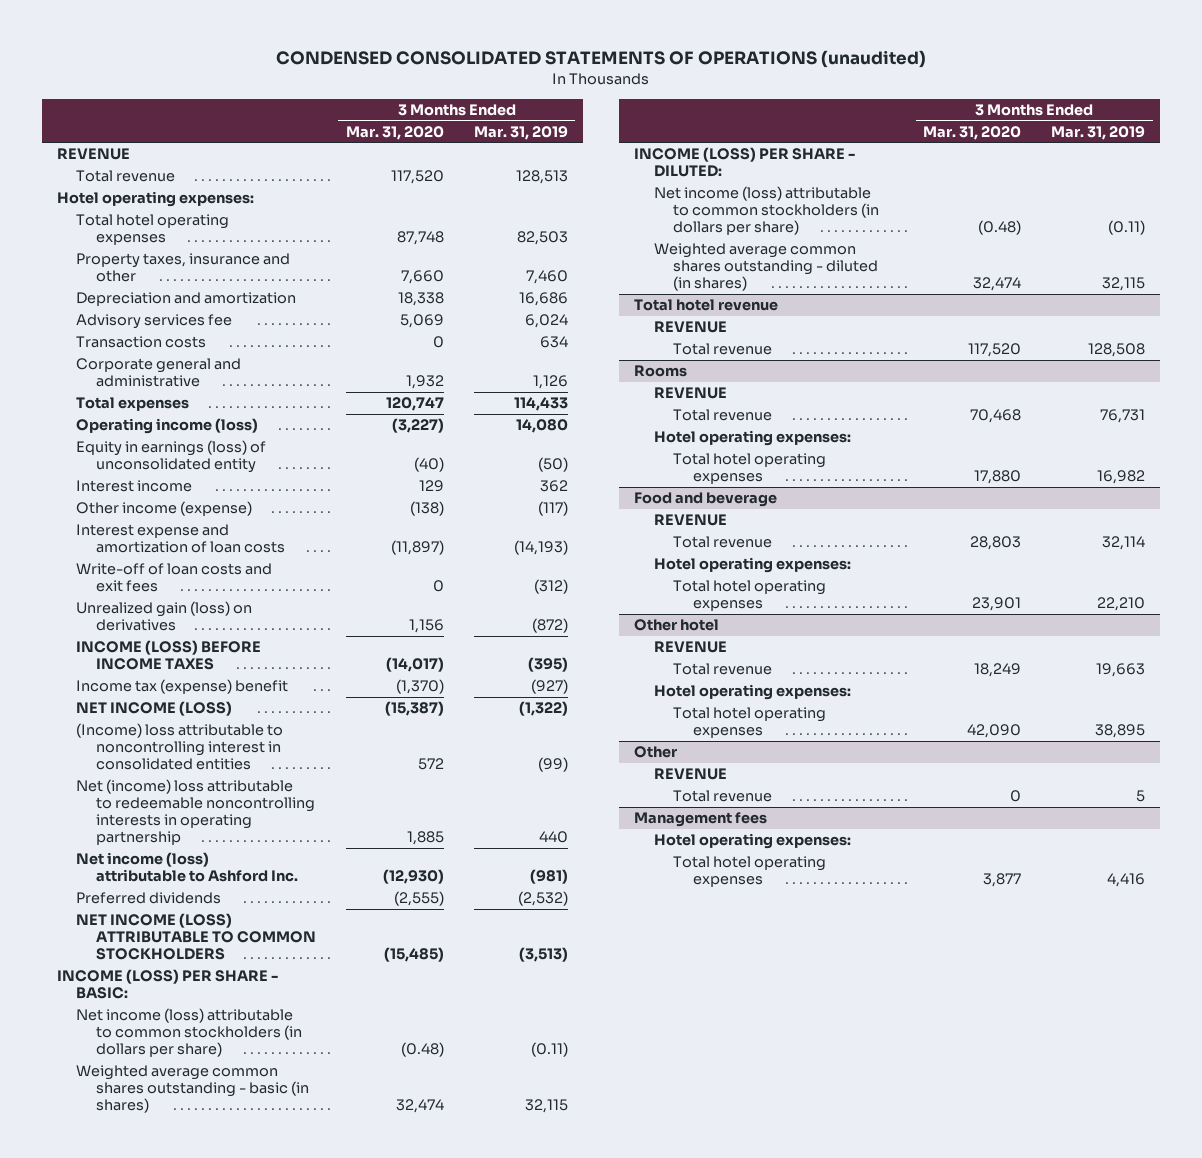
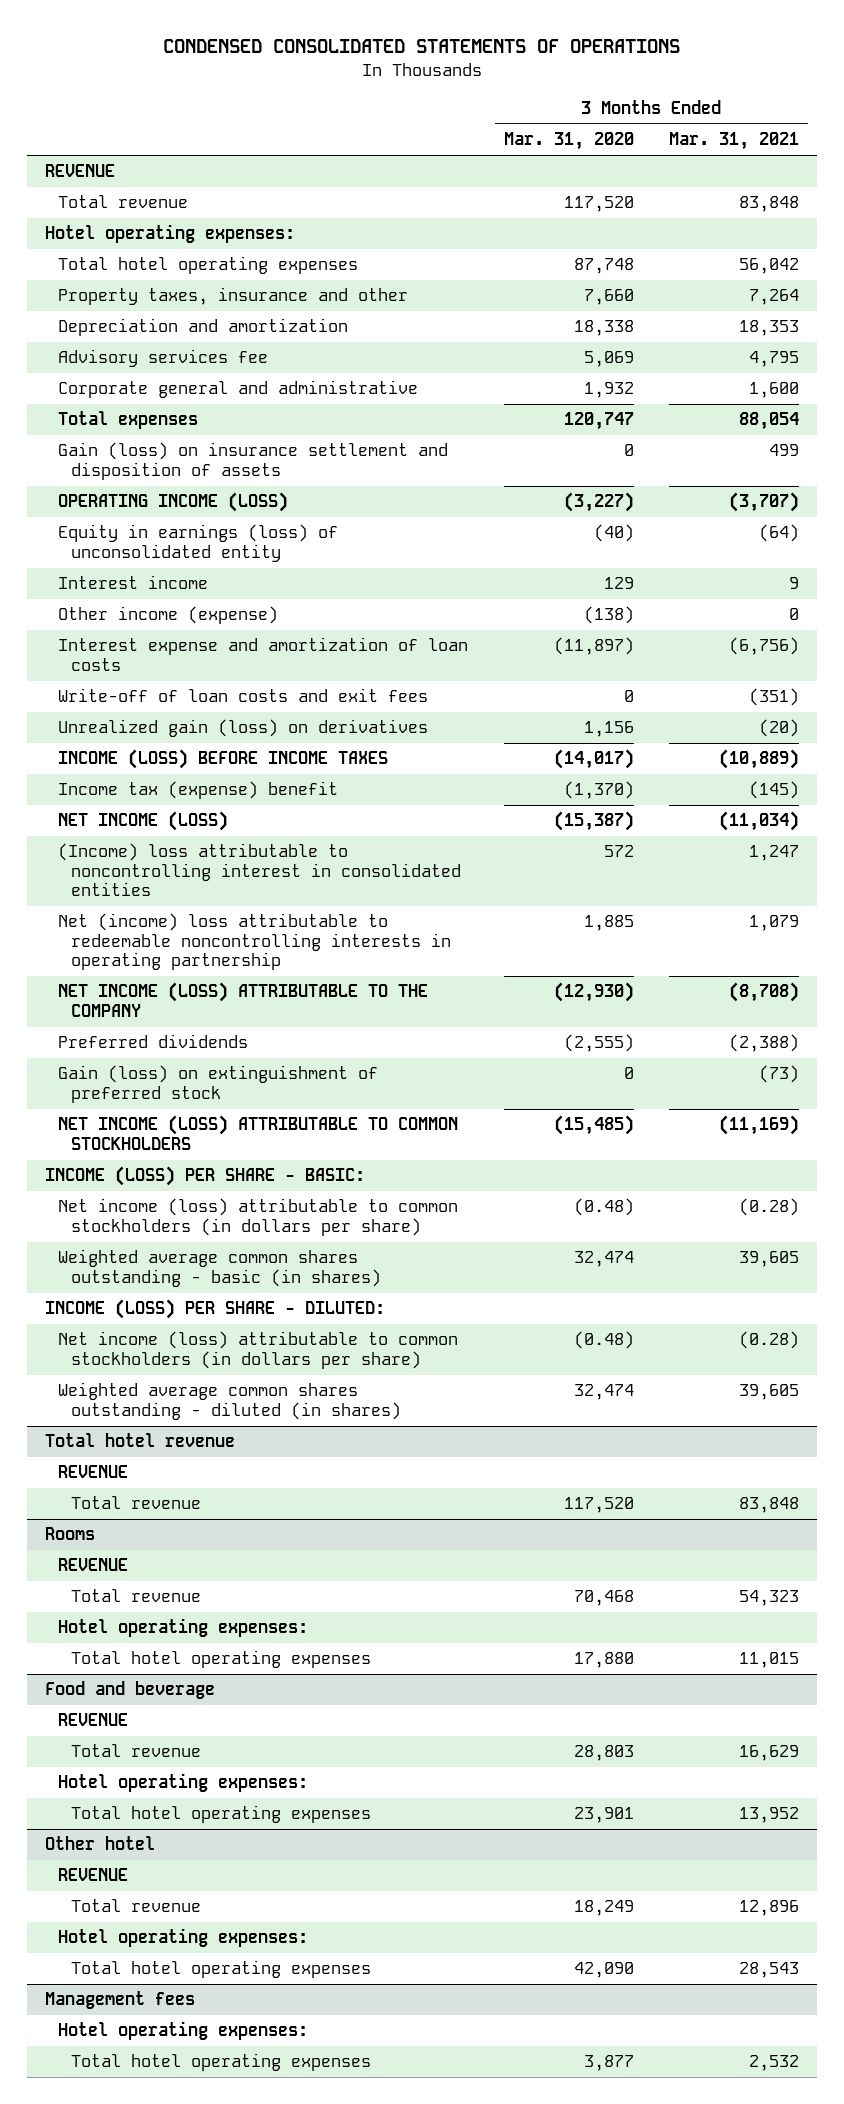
- CONDENSED CONSOLIDATED STATEMENTS OF OPERATIONS (unaudited)
+ CONDENSED CONSOLIDATED STATEMENTS OF OPERATIONS
- | 3 Months Ended Mar. 31, 2020 | 3 Months Ended Mar. 31, 2019
+ | 3 Months Ended Mar. 31, 2020 | 3 Months Ended Mar. 31, 2021
- Transaction costs | 0 | 634
- Operating income (loss) | (3,227) | 14,080
+ Gain (loss) on insurance settlement and disposition of assets | 0 | 499
+ OPERATING INCOME (LOSS) | (3,227) | (3,707)
- Net income (loss) attributable to Ashford Inc. | (12,930) | (981)
+ NET INCOME (LOSS) ATTRIBUTABLE TO THE COMPANY | (12,930) | (8,708)
+ Gain (loss) on extinguishment of preferred stock | 0 | (73)
- Other
- REVENUE
- Total revenue | 0 | 5

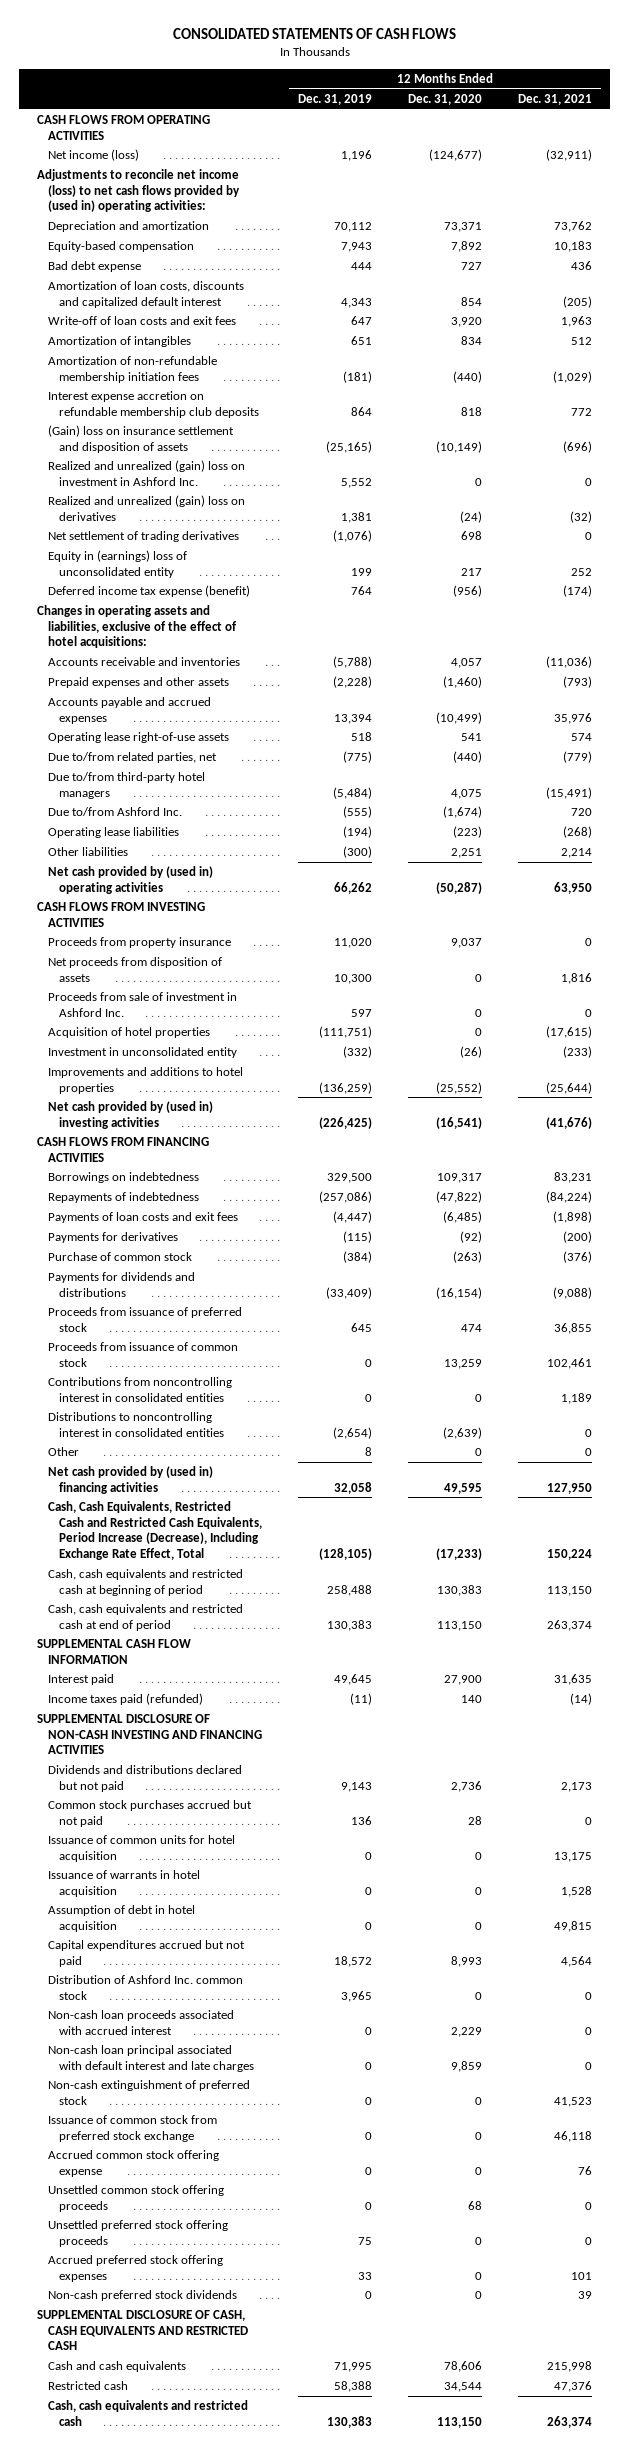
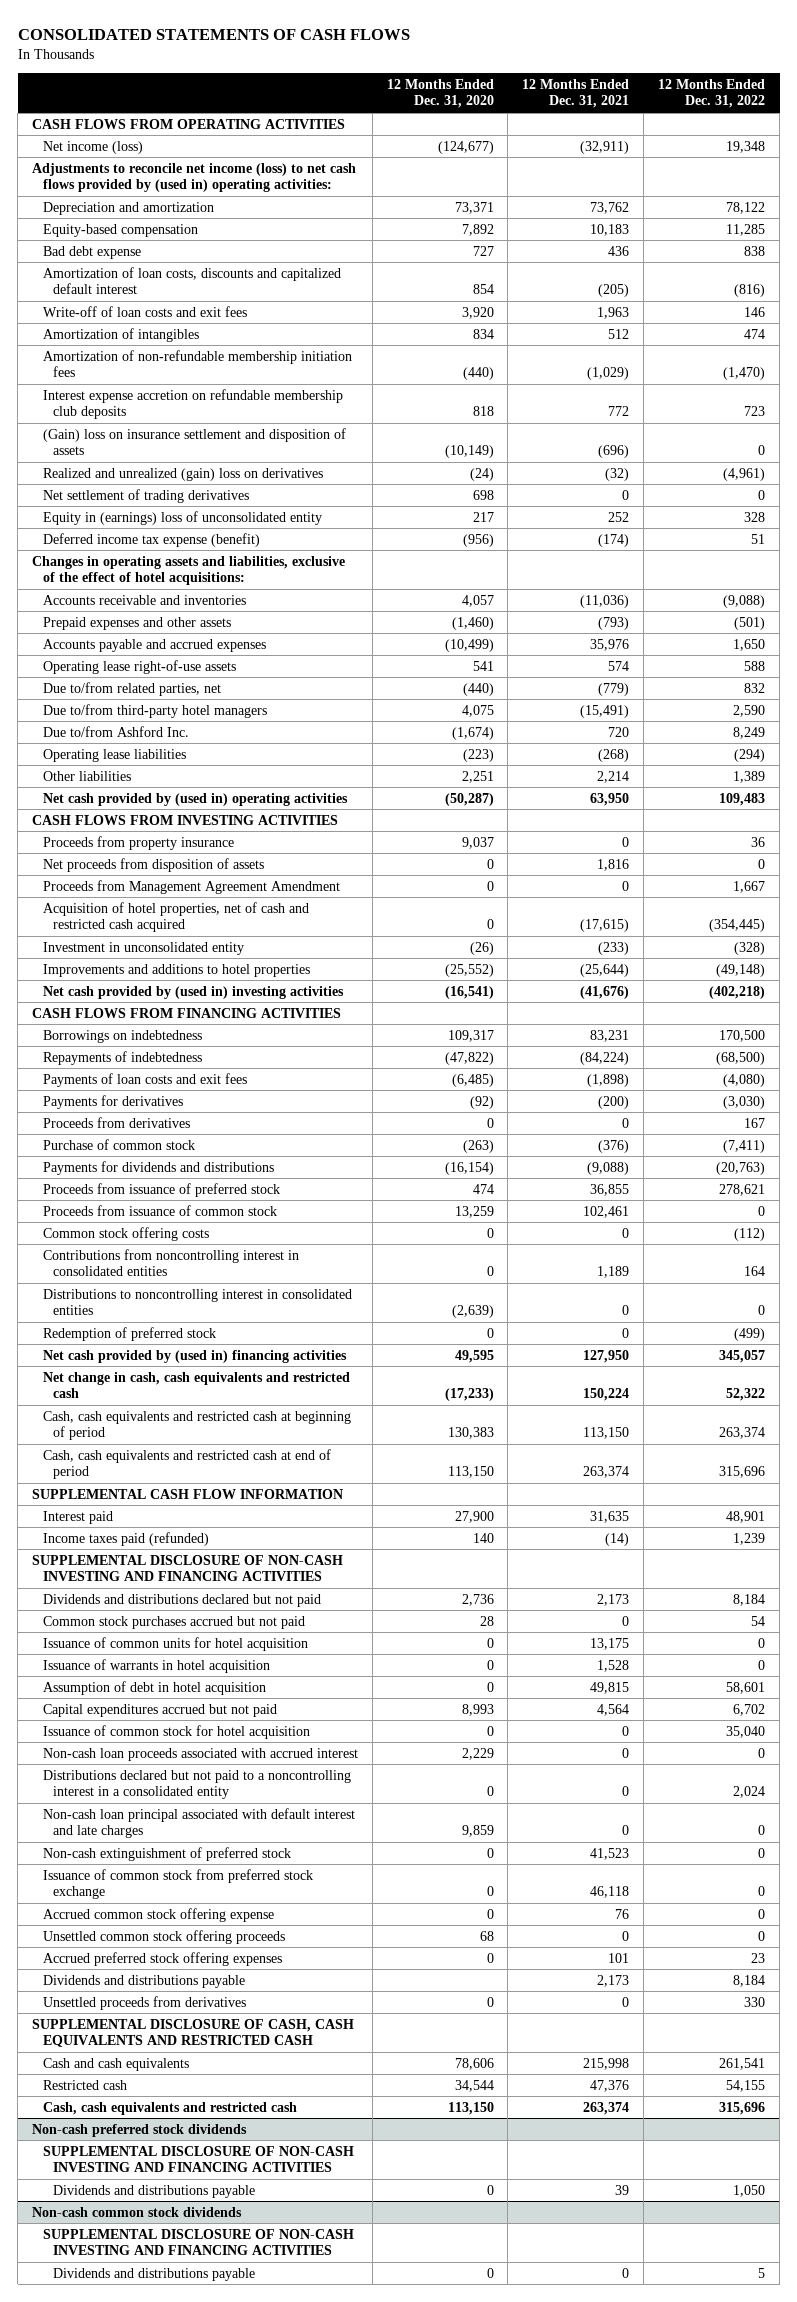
- | 12 Months Ended Dec. 31, 2019 | 12 Months Ended Dec. 31, 2020 | 12 Months Ended Dec. 31, 2021
+ | 12 Months Ended Dec. 31, 2020 | 12 Months Ended Dec. 31, 2021 | 12 Months Ended Dec. 31, 2022
- Realized and unrealized (gain) loss on investment in Ashford Inc. | 5,552 | 0 | 0
- Proceeds from sale of investment in Ashford Inc. | 597 | 0 | 0
- Acquisition of hotel properties | (111,751) | 0 | (17,615)
+ Proceeds from Management Agreement Amendment | 0 | 0 | 1,667
+ Acquisition of hotel properties, net of cash and restricted cash acquired | 0 | (17,615) | (354,445)
+ Proceeds from derivatives | 0 | 0 | 167
+ Common stock offering costs | 0 | 0 | (112)
- Other | 8 | 0 | 0
+ Redemption of preferred stock | 0 | 0 | (499)
- Cash, Cash Equivalents, Restricted Cash and Restricted Cash Equivalents, Period Increase (Decrease), Including Exchange Rate Effect, Total | (128,105) | (17,233) | 150,224
+ Net change in cash, cash equivalents and restricted cash | (17,233) | 150,224 | 52,322
- Distribution of Ashford Inc. common stock | 3,965 | 0 | 0
+ Issuance of common stock for hotel acquisition | 0 | 0 | 35,040
+ Distributions declared but not paid to a noncontrolling interest in a consolidated entity | 0 | 0 | 2,024
- Unsettled preferred stock offering proceeds | 75 | 0 | 0
- Non-cash preferred stock dividends | 0 | 0 | 39
+ Dividends and distributions payable | | 2,173 | 8,184
+ Unsettled proceeds from derivatives | 0 | 0 | 330
+ Non-cash preferred stock dividends
+ SUPPLEMENTAL DISCLOSURE OF NON-CASH INVESTING AND FINANCING ACTIVITIES
+ Dividends and distributions payable | 0 | 39 | 1,050
+ Non-cash common stock dividends
+ SUPPLEMENTAL DISCLOSURE OF NON-CASH INVESTING AND FINANCING ACTIVITIES
+ Dividends and distributions payable | 0 | 0 | 5

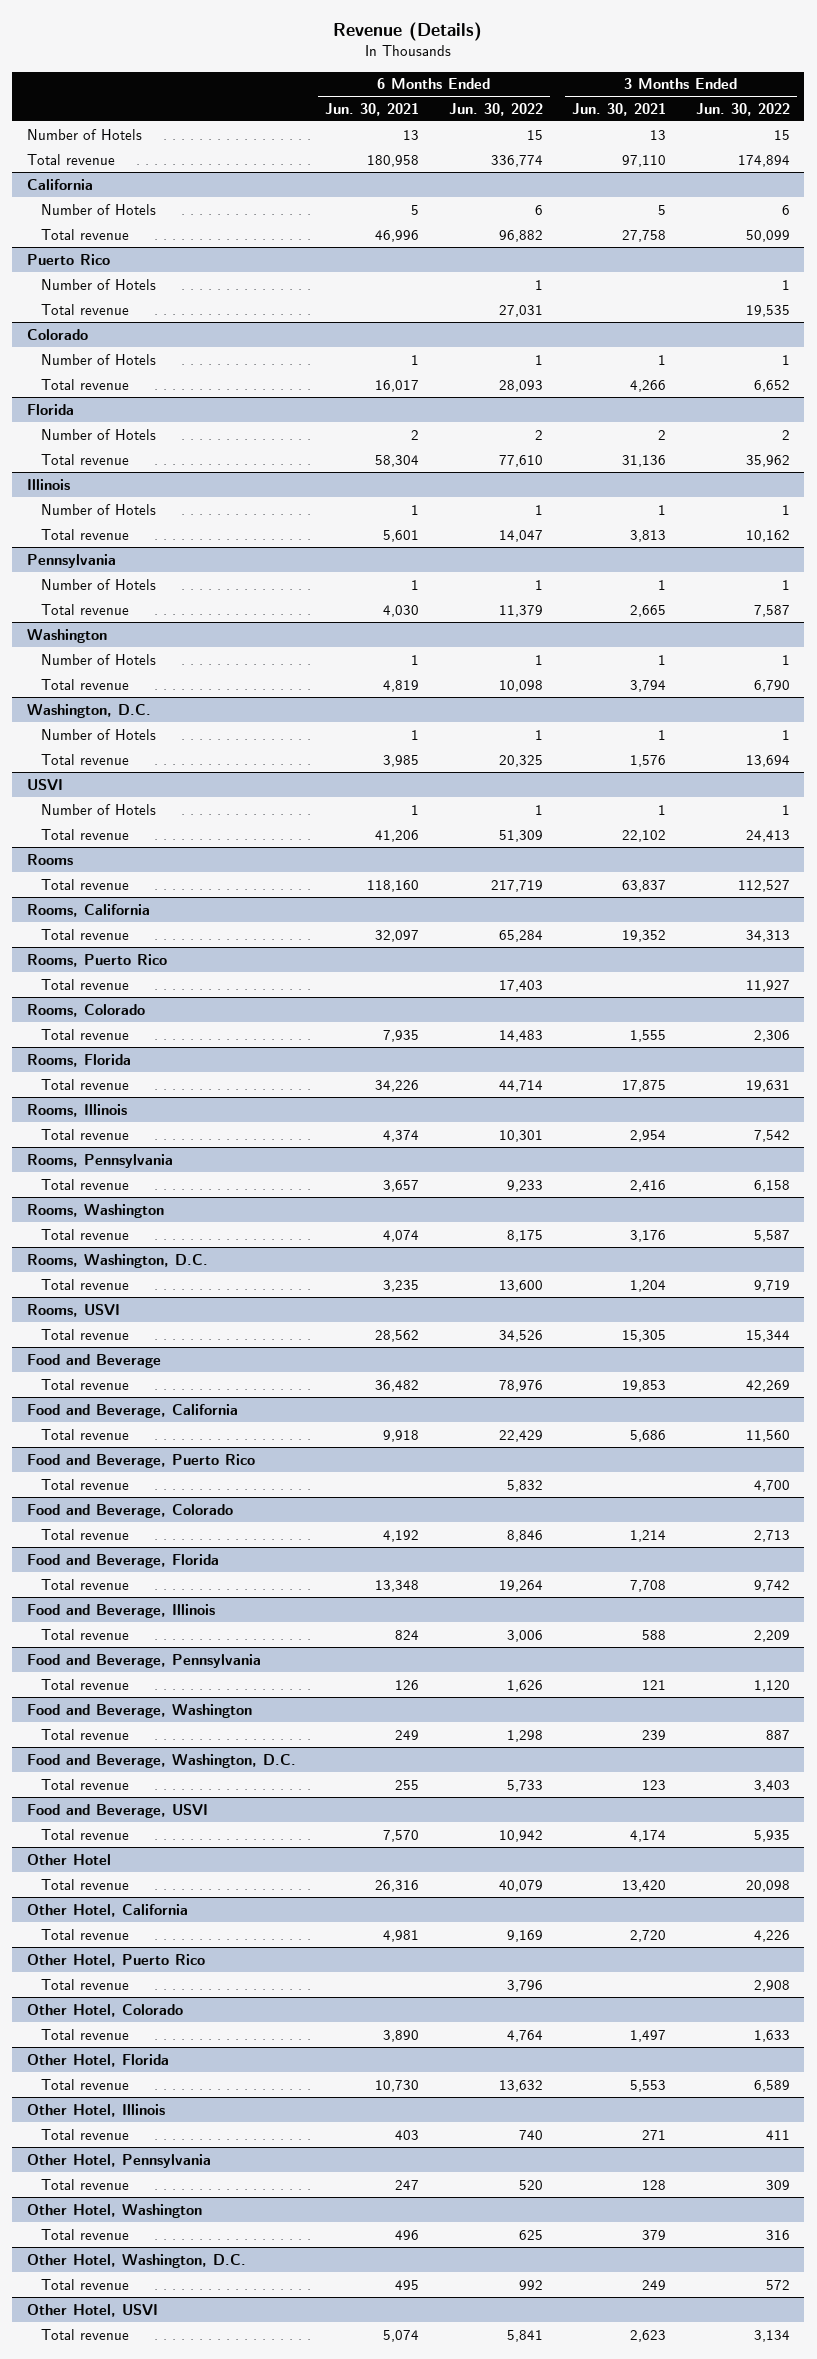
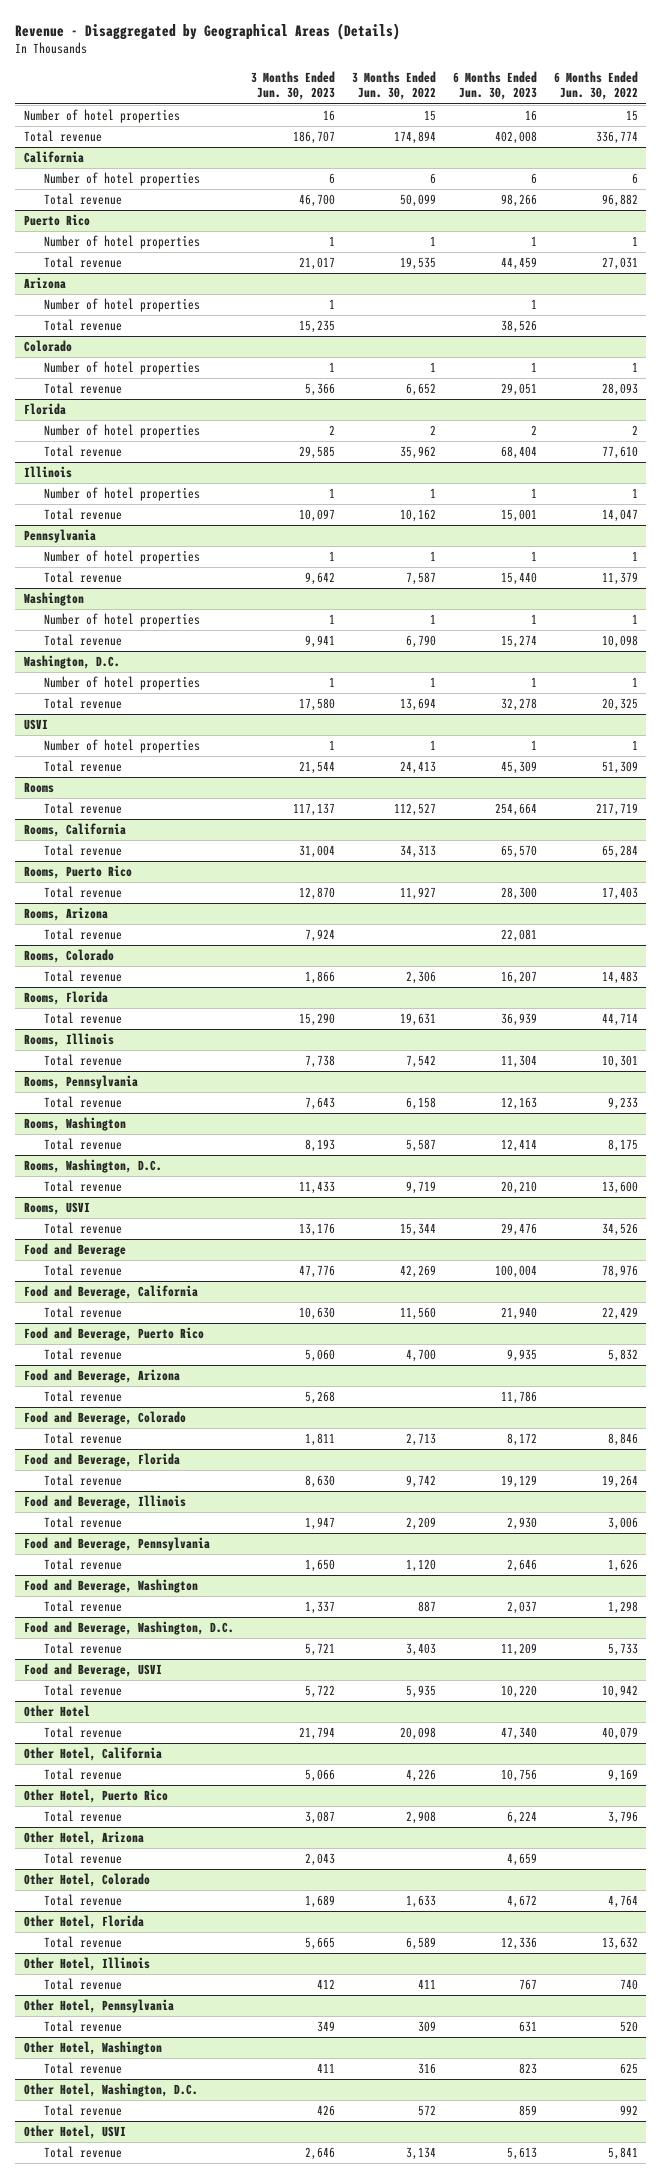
- Revenue (Details)
+ Revenue - Disaggregated by Geographical Areas (Details)
- | 6 Months Ended Jun. 30, 2021 | 6 Months Ended Jun. 30, 2022 | 3 Months Ended Jun. 30, 2021 | 3 Months Ended Jun. 30, 2022
+ | 3 Months Ended Jun. 30, 2023 | 3 Months Ended Jun. 30, 2022 | 6 Months Ended Jun. 30, 2023 | 6 Months Ended Jun. 30, 2022
- Number of Hotels | 13 | 15 | 13 | 15
+ Number of hotel properties | 16 | 15 | 16 | 15
@ California
- Number of Hotels | 5 | 6 | 5 | 6
+ Number of hotel properties | 6 | 6 | 6 | 6
@ Puerto Rico
- Number of Hotels | | 1 | | 1
+ Number of hotel properties | 1 | 1 | 1 | 1
+ Arizona
+ Number of hotel properties | 1 | | 1 |
+ Total revenue | 15,235 | | 38,526 |
@ Colorado
- Number of Hotels | 1 | 1 | 1 | 1
+ Number of hotel properties | 1 | 1 | 1 | 1
@ Florida
- Number of Hotels | 2 | 2 | 2 | 2
+ Number of hotel properties | 2 | 2 | 2 | 2
@ Illinois
- Number of Hotels | 1 | 1 | 1 | 1
+ Number of hotel properties | 1 | 1 | 1 | 1
@ Pennsylvania
- Number of Hotels | 1 | 1 | 1 | 1
+ Number of hotel properties | 1 | 1 | 1 | 1
@ Washington
- Number of Hotels | 1 | 1 | 1 | 1
+ Number of hotel properties | 1 | 1 | 1 | 1
@ Washington, D.C.
- Number of Hotels | 1 | 1 | 1 | 1
+ Number of hotel properties | 1 | 1 | 1 | 1
@ USVI
- Number of Hotels | 1 | 1 | 1 | 1
+ Number of hotel properties | 1 | 1 | 1 | 1
+ Rooms, Arizona
+ Total revenue | 7,924 | | 22,081 |
+ Food and Beverage, Arizona
+ Total revenue | 5,268 | | 11,786 |
+ Other Hotel, Arizona
+ Total revenue | 2,043 | | 4,659 |

